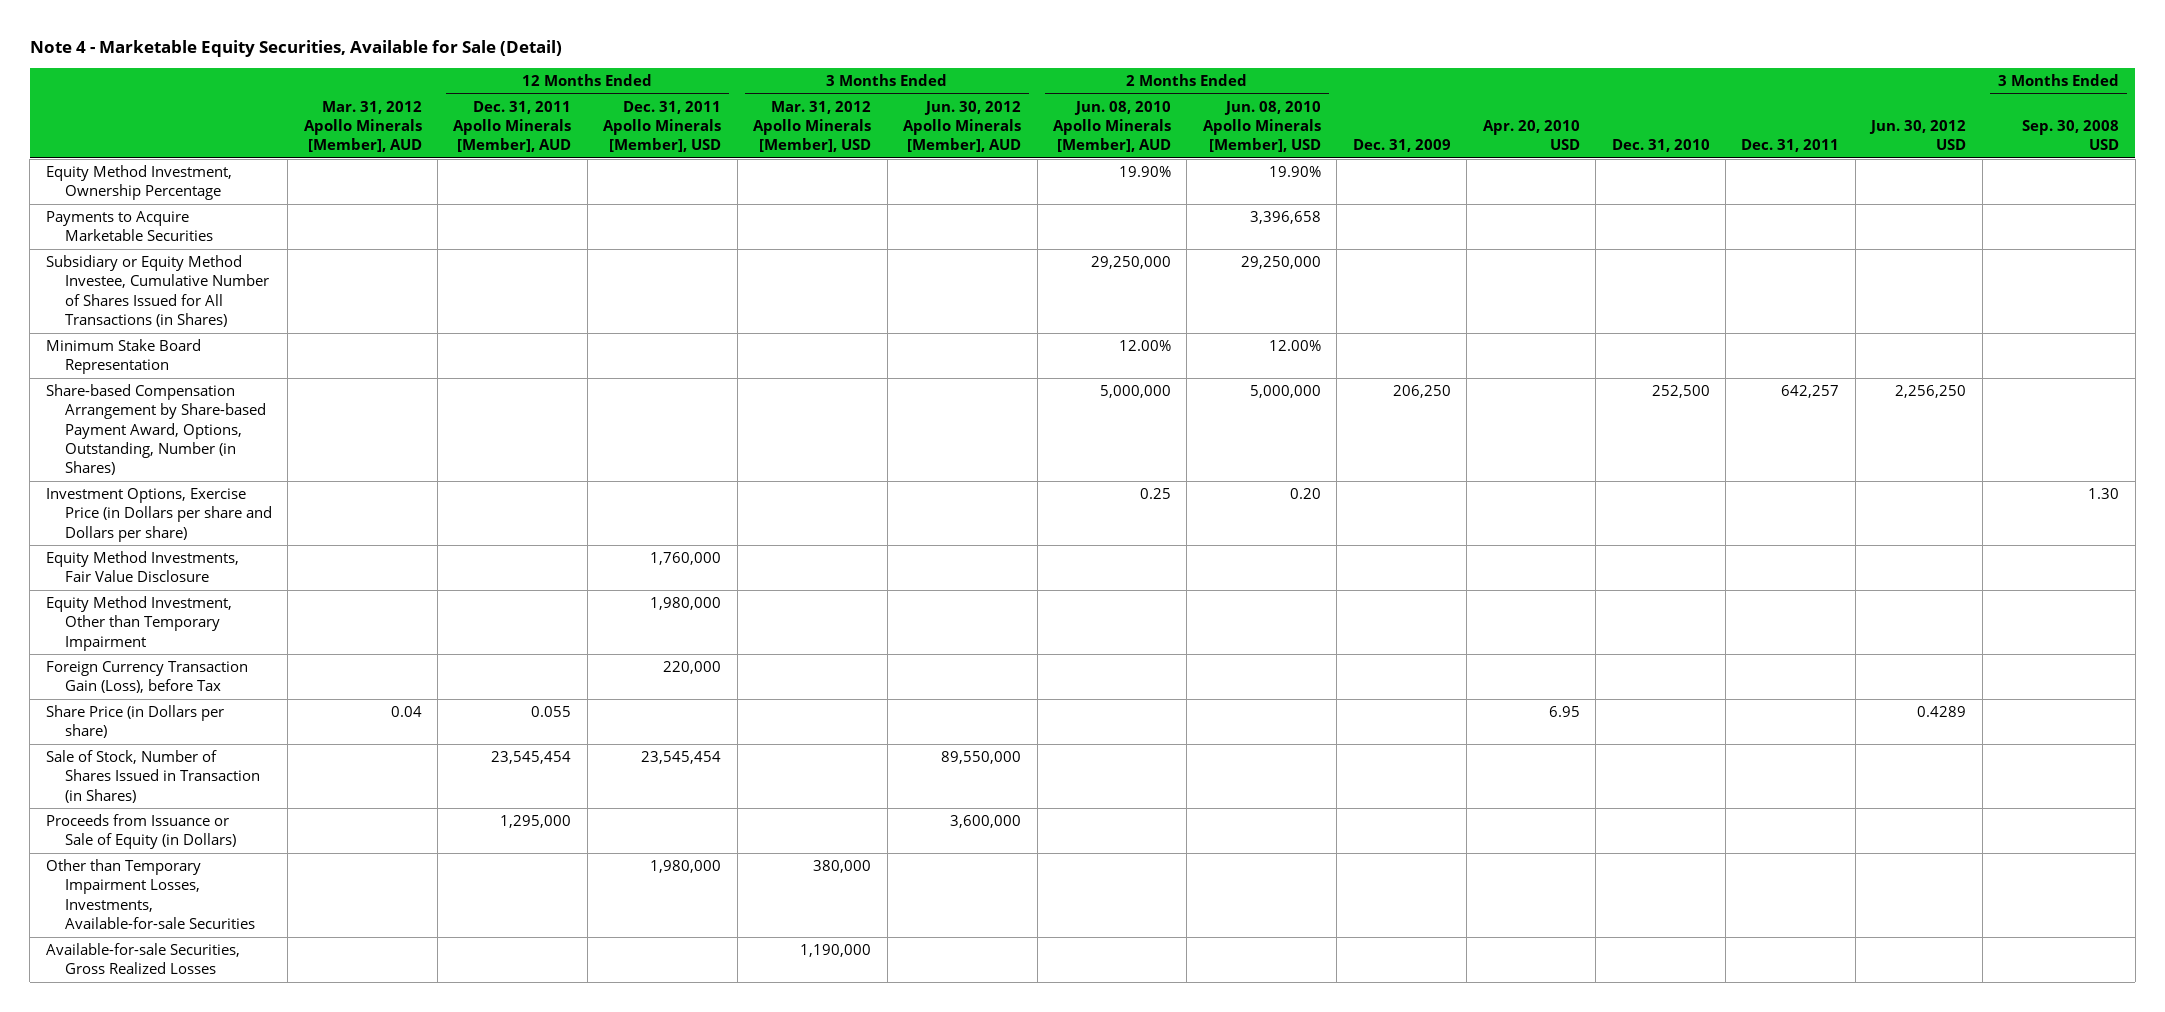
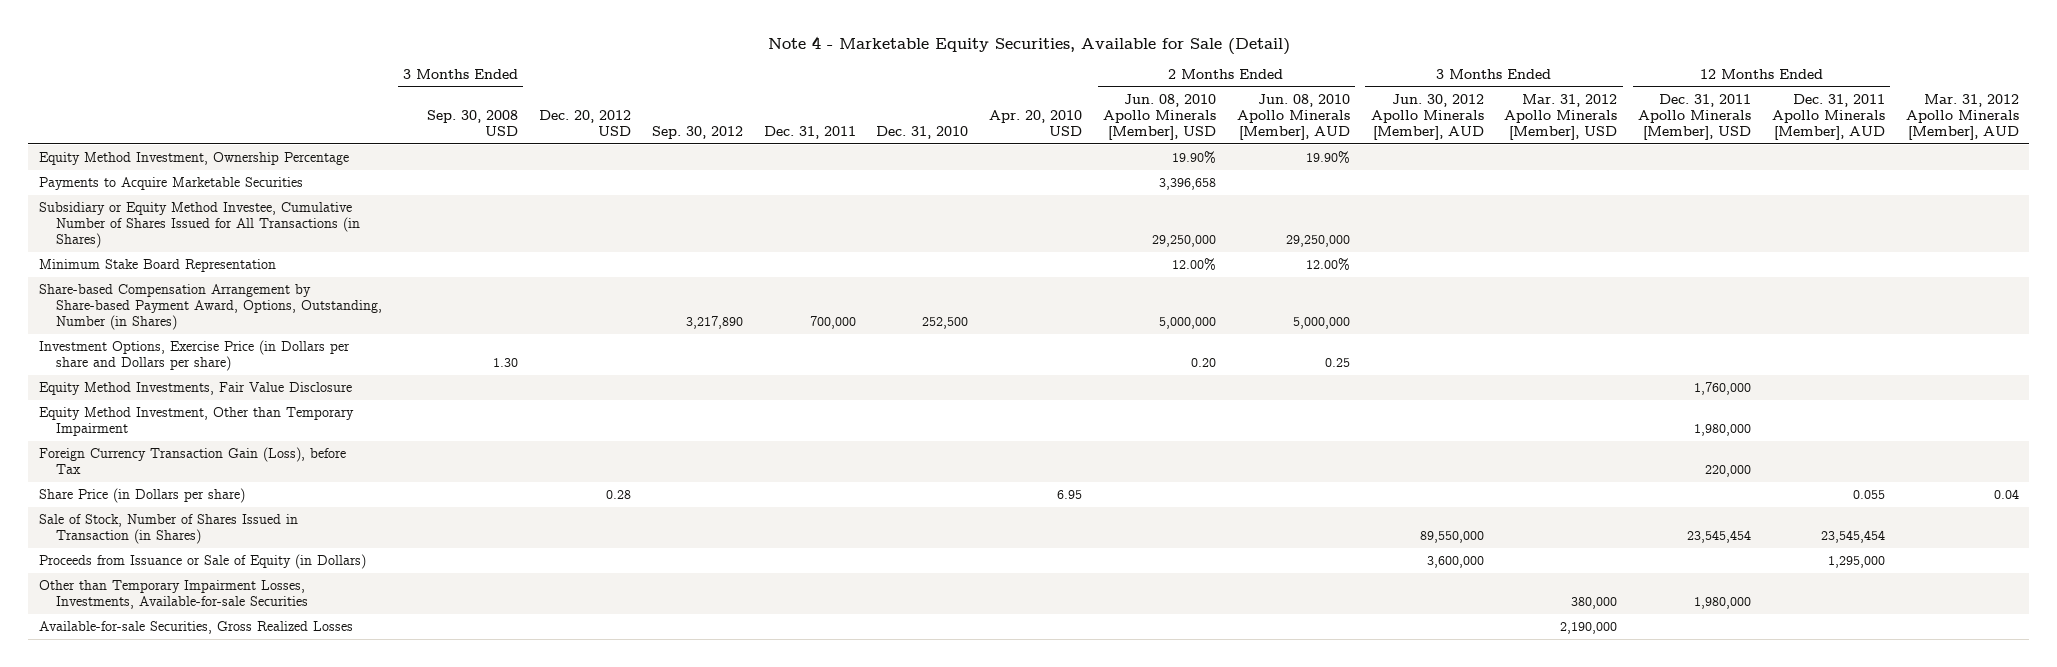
- | Mar. 31, 2012 Apollo Minerals [Member], AUD | 12 Months Ended Dec. 31, 2011 Apollo Minerals [Member], AUD | 12 Months Ended Dec. 31, 2011 Apollo Minerals [Member], USD | 3 Months Ended Mar. 31, 2012 Apollo Minerals [Member], USD | 3 Months Ended Jun. 30, 2012 Apollo Minerals [Member], AUD | 2 Months Ended Jun. 08, 2010 Apollo Minerals [Member], AUD | 2 Months Ended Jun. 08, 2010 Apollo Minerals [Member], USD | Dec. 31, 2009 | Apr. 20, 2010 USD | Dec. 31, 2010 | Dec. 31, 2011 | Jun. 30, 2012 USD | 3 Months Ended Sep. 30, 2008 USD
+ | 3 Months Ended Sep. 30, 2008 USD | Dec. 20, 2012 USD | Sep. 30, 2012 | Dec. 31, 2011 | Dec. 31, 2010 | Apr. 20, 2010 USD | 2 Months Ended Jun. 08, 2010 Apollo Minerals [Member], USD | 2 Months Ended Jun. 08, 2010 Apollo Minerals [Member], AUD | 3 Months Ended Jun. 30, 2012 Apollo Minerals [Member], AUD | 3 Months Ended Mar. 31, 2012 Apollo Minerals [Member], USD | 12 Months Ended Dec. 31, 2011 Apollo Minerals [Member], USD | 12 Months Ended Dec. 31, 2011 Apollo Minerals [Member], AUD | Mar. 31, 2012 Apollo Minerals [Member], AUD
- Share-based Compensation Arrangement by Share-based Payment Award, Options, Outstanding, Number (in Shares) | | | | | | 5,000,000 | 5,000,000 | 206,250 | | 252,500 | 642,257 | 2,256,250 |
+ Share-based Compensation Arrangement by Share-based Payment Award, Options, Outstanding, Number (in Shares) | | | 3,217,890 | 700,000 | 252,500 | | 5,000,000 | 5,000,000 | | | | |
- Available-for-sale Securities, Gross Realized Losses | | | | 1,190,000 | | | | | | | | |
+ Available-for-sale Securities, Gross Realized Losses | | | | | | | | | | 2,190,000 | | |

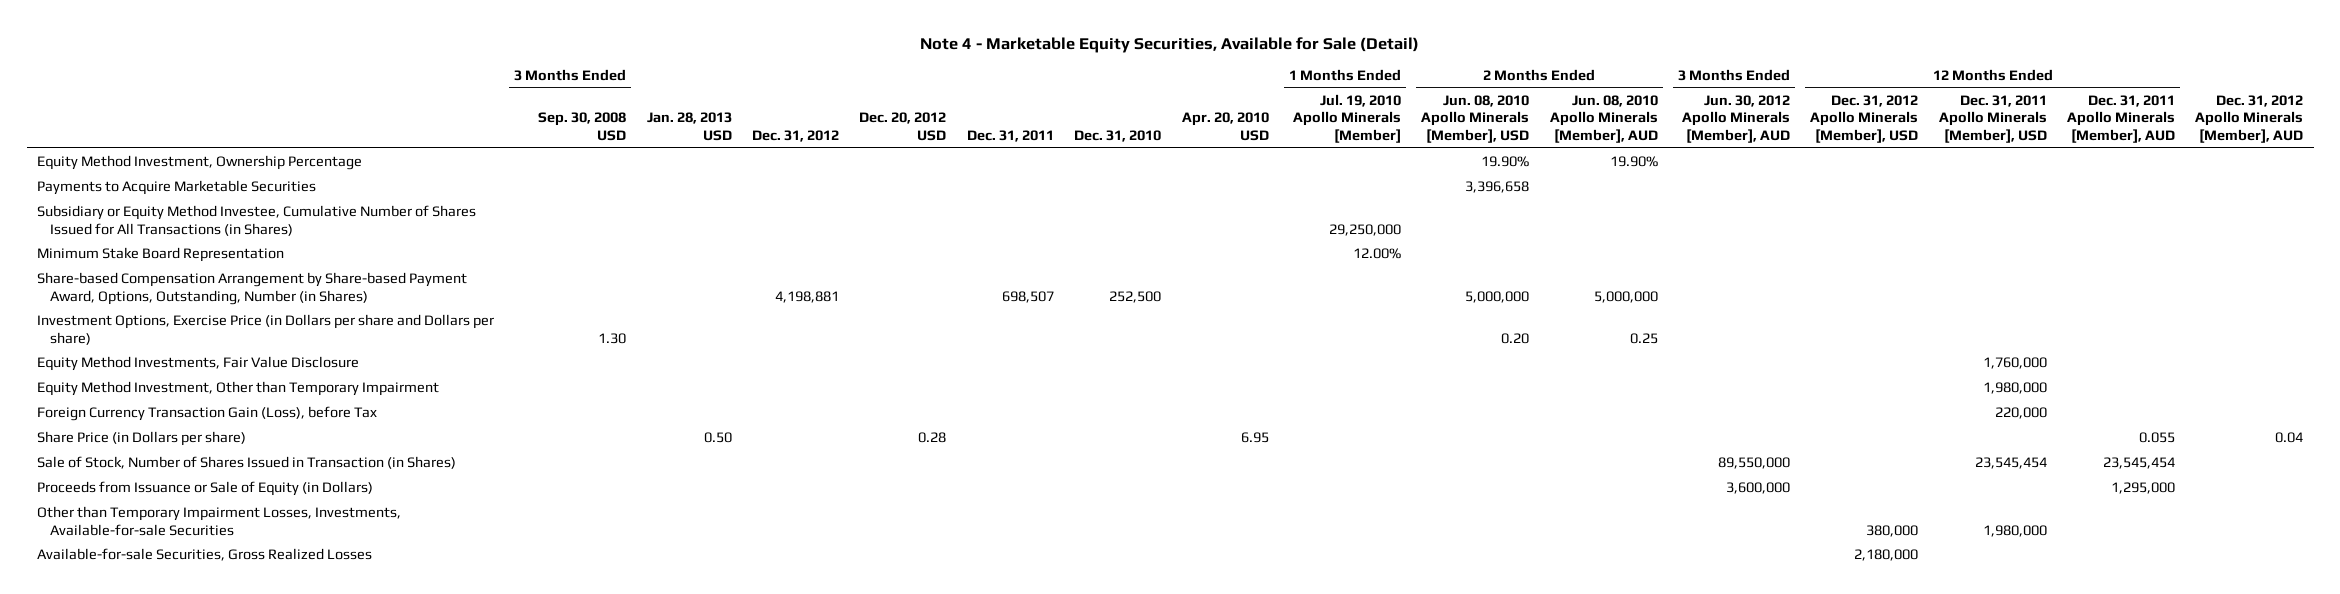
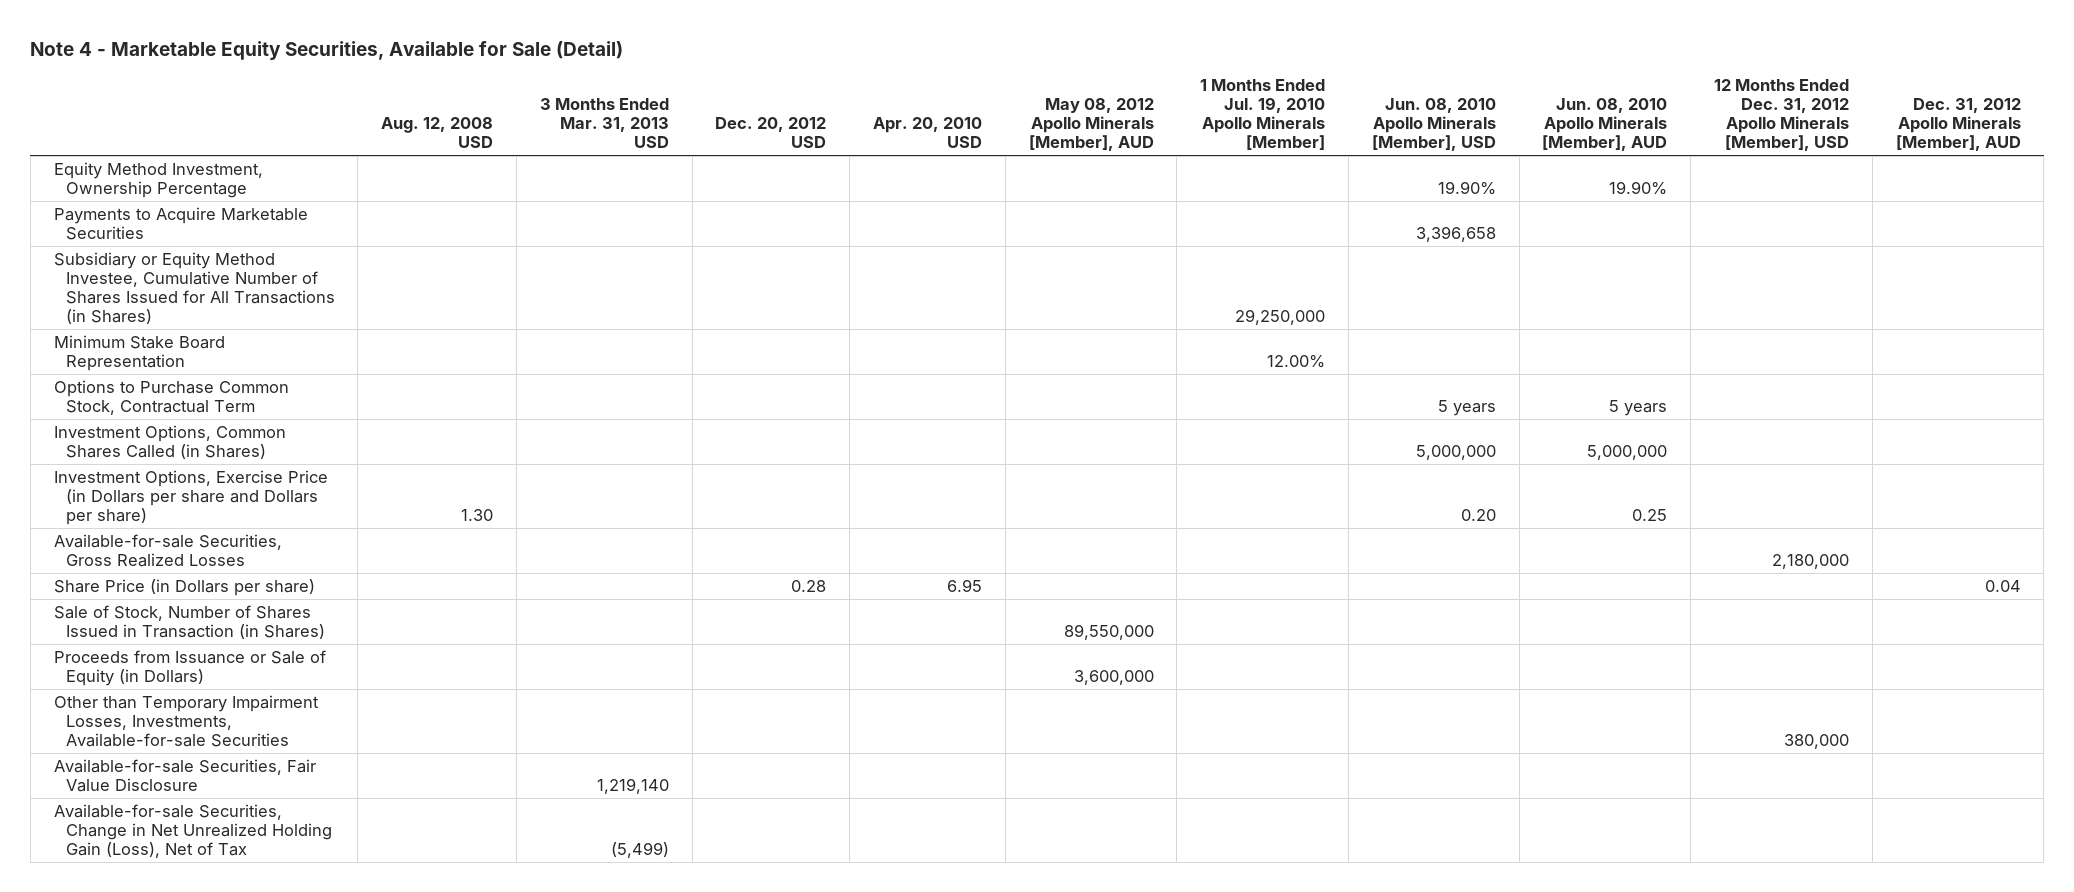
- | 3 Months Ended Sep. 30, 2008 USD | Jan. 28, 2013 USD | Dec. 31, 2012 | Dec. 20, 2012 USD | Dec. 31, 2011 | Dec. 31, 2010 | Apr. 20, 2010 USD | 1 Months Ended Jul. 19, 2010 Apollo Minerals [Member] | 2 Months Ended Jun. 08, 2010 Apollo Minerals [Member], USD | 2 Months Ended Jun. 08, 2010 Apollo Minerals [Member], AUD | 3 Months Ended Jun. 30, 2012 Apollo Minerals [Member], AUD | 12 Months Ended Dec. 31, 2012 Apollo Minerals [Member], USD | 12 Months Ended Dec. 31, 2011 Apollo Minerals [Member], USD | 12 Months Ended Dec. 31, 2011 Apollo Minerals [Member], AUD | Dec. 31, 2012 Apollo Minerals [Member], AUD
+ | Aug. 12, 2008 USD | 3 Months Ended Mar. 31, 2013 USD | Dec. 20, 2012 USD | Apr. 20, 2010 USD | May 08, 2012 Apollo Minerals [Member], AUD | 1 Months Ended Jul. 19, 2010 Apollo Minerals [Member] | Jun. 08, 2010 Apollo Minerals [Member], USD | Jun. 08, 2010 Apollo Minerals [Member], AUD | 12 Months Ended Dec. 31, 2012 Apollo Minerals [Member], USD | Dec. 31, 2012 Apollo Minerals [Member], AUD
- Share-based Compensation Arrangement by Share-based Payment Award, Options, Outstanding, Number (in Shares) | | | 4,198,881 | | 698,507 | 252,500 | | | 5,000,000 | 5,000,000 | | | | |
+ Options to Purchase Common Stock, Contractual Term | | | | | | | 5 years | 5 years | |
+ Investment Options, Common Shares Called (in Shares) | | | | | | | 5,000,000 | 5,000,000 | |
- Equity Method Investments, Fair Value Disclosure | | | | | | | | | | | | | 1,760,000 | |
- Equity Method Investment, Other than Temporary Impairment | | | | | | | | | | | | | 1,980,000 | |
- Foreign Currency Transaction Gain (Loss), before Tax | | | | | | | | | | | | | 220,000 | |
moved up: Available-for-sale Securities, Gross Realized Losses | | | | | | | | | 2,180,000 |
+ Available-for-sale Securities, Fair Value Disclosure | | 1,219,140 | | | | | | | |
+ Available-for-sale Securities, Change in Net Unrealized Holding Gain (Loss), Net of Tax | | (5,499) | | | | | | | |

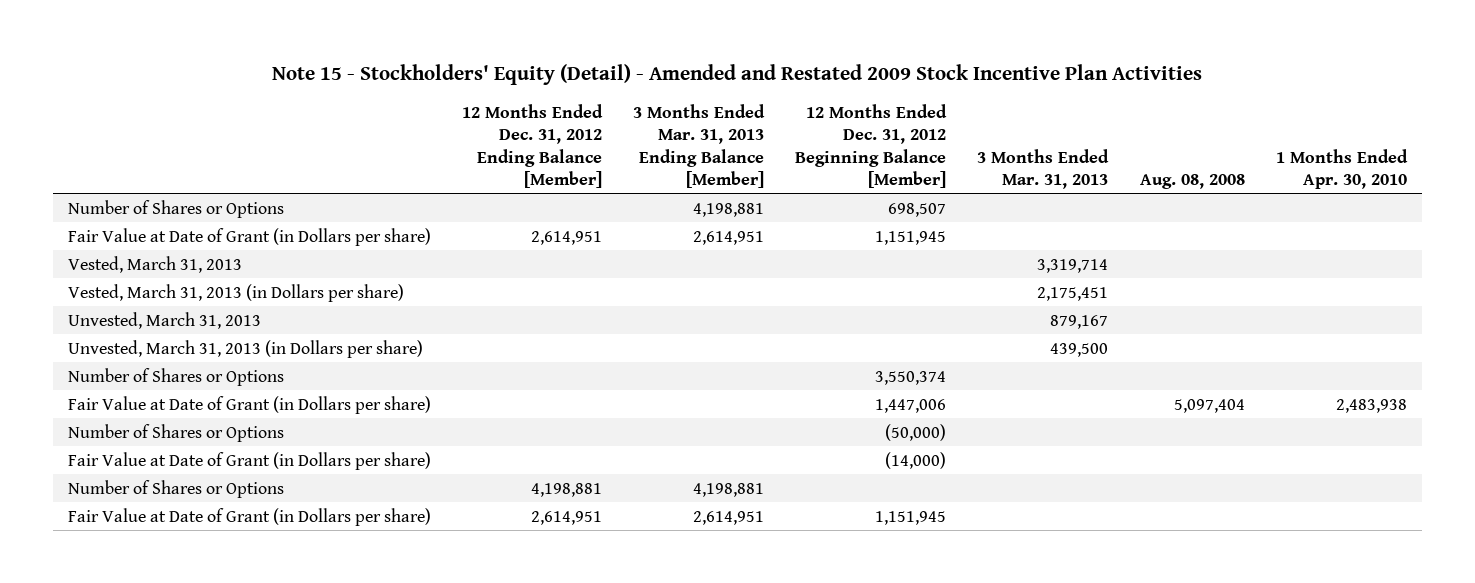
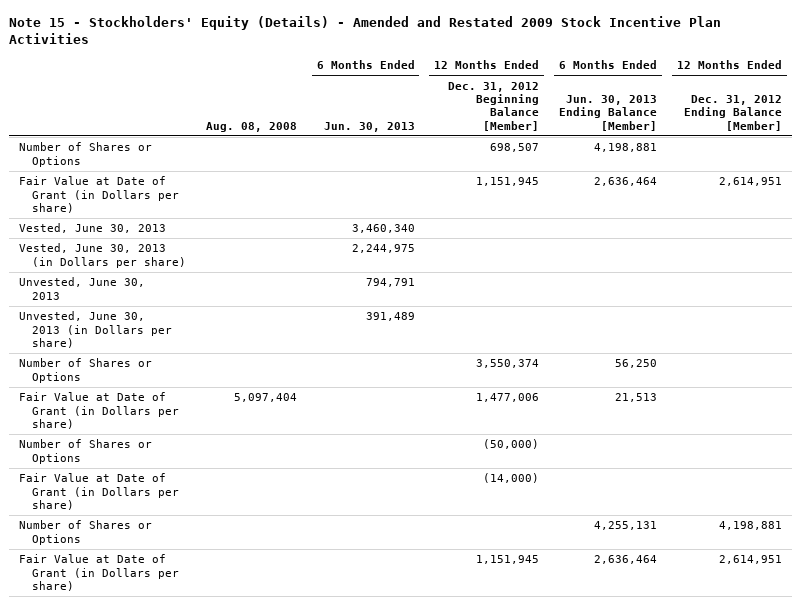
- Note 15 - Stockholders' Equity (Detail) - Amended and Restated 2009 Stock Incentive Plan Activities
+ Note 15 - Stockholders' Equity (Details) - Amended and Restated 2009 Stock Incentive Plan Activities
- | 12 Months Ended Dec. 31, 2012 Ending Balance [Member] | 3 Months Ended Mar. 31, 2013 Ending Balance [Member] | 12 Months Ended Dec. 31, 2012 Beginning Balance [Member] | 3 Months Ended Mar. 31, 2013 | Aug. 08, 2008 | 1 Months Ended Apr. 30, 2010
+ | Aug. 08, 2008 | 6 Months Ended Jun. 30, 2013 | 12 Months Ended Dec. 31, 2012 Beginning Balance [Member] | 6 Months Ended Jun. 30, 2013 Ending Balance [Member] | 12 Months Ended Dec. 31, 2012 Ending Balance [Member]
- Vested, March 31, 2013 | | | | 3,319,714 | |
- Vested, March 31, 2013 (in Dollars per share) | | | | 2,175,451 | |
- Unvested, March 31, 2013 | | | | 879,167 | |
- Unvested, March 31, 2013 (in Dollars per share) | | | | 439,500 | |
+ Vested, June 30, 2013 | | 3,460,340 | | |
+ Vested, June 30, 2013 (in Dollars per share) | | 2,244,975 | | |
+ Unvested, June 30, 2013 | | 794,791 | | |
+ Unvested, June 30, 2013 (in Dollars per share) | | 391,489 | | |
- Fair Value at Date of Grant (in Dollars per share) | | | 1,447,006 | | 5,097,404 | 2,483,938
+ Fair Value at Date of Grant (in Dollars per share) | 5,097,404 | | 1,477,006 | 21,513 |

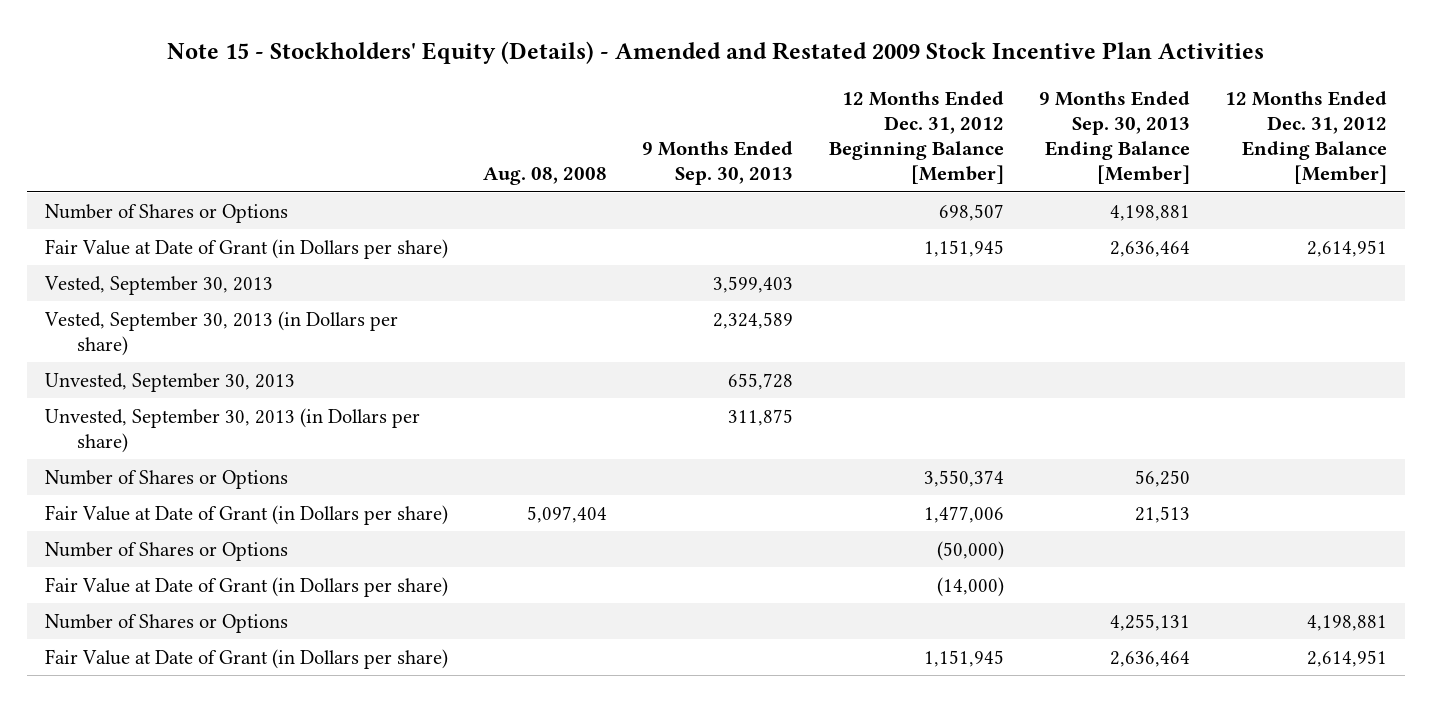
- | Aug. 08, 2008 | 6 Months Ended Jun. 30, 2013 | 12 Months Ended Dec. 31, 2012 Beginning Balance [Member] | 6 Months Ended Jun. 30, 2013 Ending Balance [Member] | 12 Months Ended Dec. 31, 2012 Ending Balance [Member]
+ | Aug. 08, 2008 | 9 Months Ended Sep. 30, 2013 | 12 Months Ended Dec. 31, 2012 Beginning Balance [Member] | 9 Months Ended Sep. 30, 2013 Ending Balance [Member] | 12 Months Ended Dec. 31, 2012 Ending Balance [Member]
- Vested, June 30, 2013 | | 3,460,340 | | |
- Vested, June 30, 2013 (in Dollars per share) | | 2,244,975 | | |
- Unvested, June 30, 2013 | | 794,791 | | |
- Unvested, June 30, 2013 (in Dollars per share) | | 391,489 | | |
+ Vested, September 30, 2013 | | 3,599,403 | | |
+ Vested, September 30, 2013 (in Dollars per share) | | 2,324,589 | | |
+ Unvested, September 30, 2013 | | 655,728 | | |
+ Unvested, September 30, 2013 (in Dollars per share) | | 311,875 | | |

